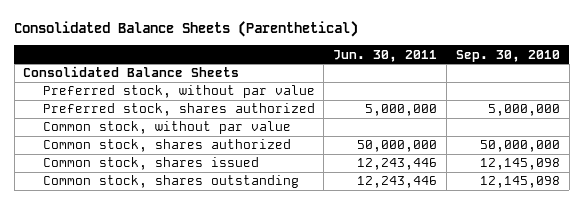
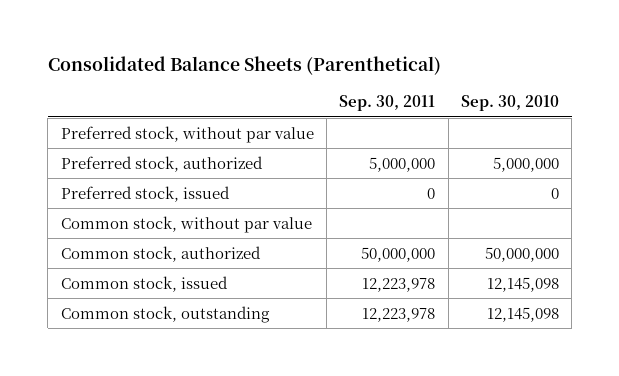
- | Jun. 30, 2011 | Sep. 30, 2010
+ | Sep. 30, 2011 | Sep. 30, 2010
- Consolidated Balance Sheets
- Preferred stock, shares authorized | 5,000,000 | 5,000,000
+ Preferred stock, authorized | 5,000,000 | 5,000,000
+ Preferred stock, issued | 0 | 0
- Common stock, shares authorized | 50,000,000 | 50,000,000
- Common stock, shares issued | 12,243,446 | 12,145,098
- Common stock, shares outstanding | 12,243,446 | 12,145,098
+ Common stock, authorized | 50,000,000 | 50,000,000
+ Common stock, issued | 12,223,978 | 12,145,098
+ Common stock, outstanding | 12,223,978 | 12,145,098

